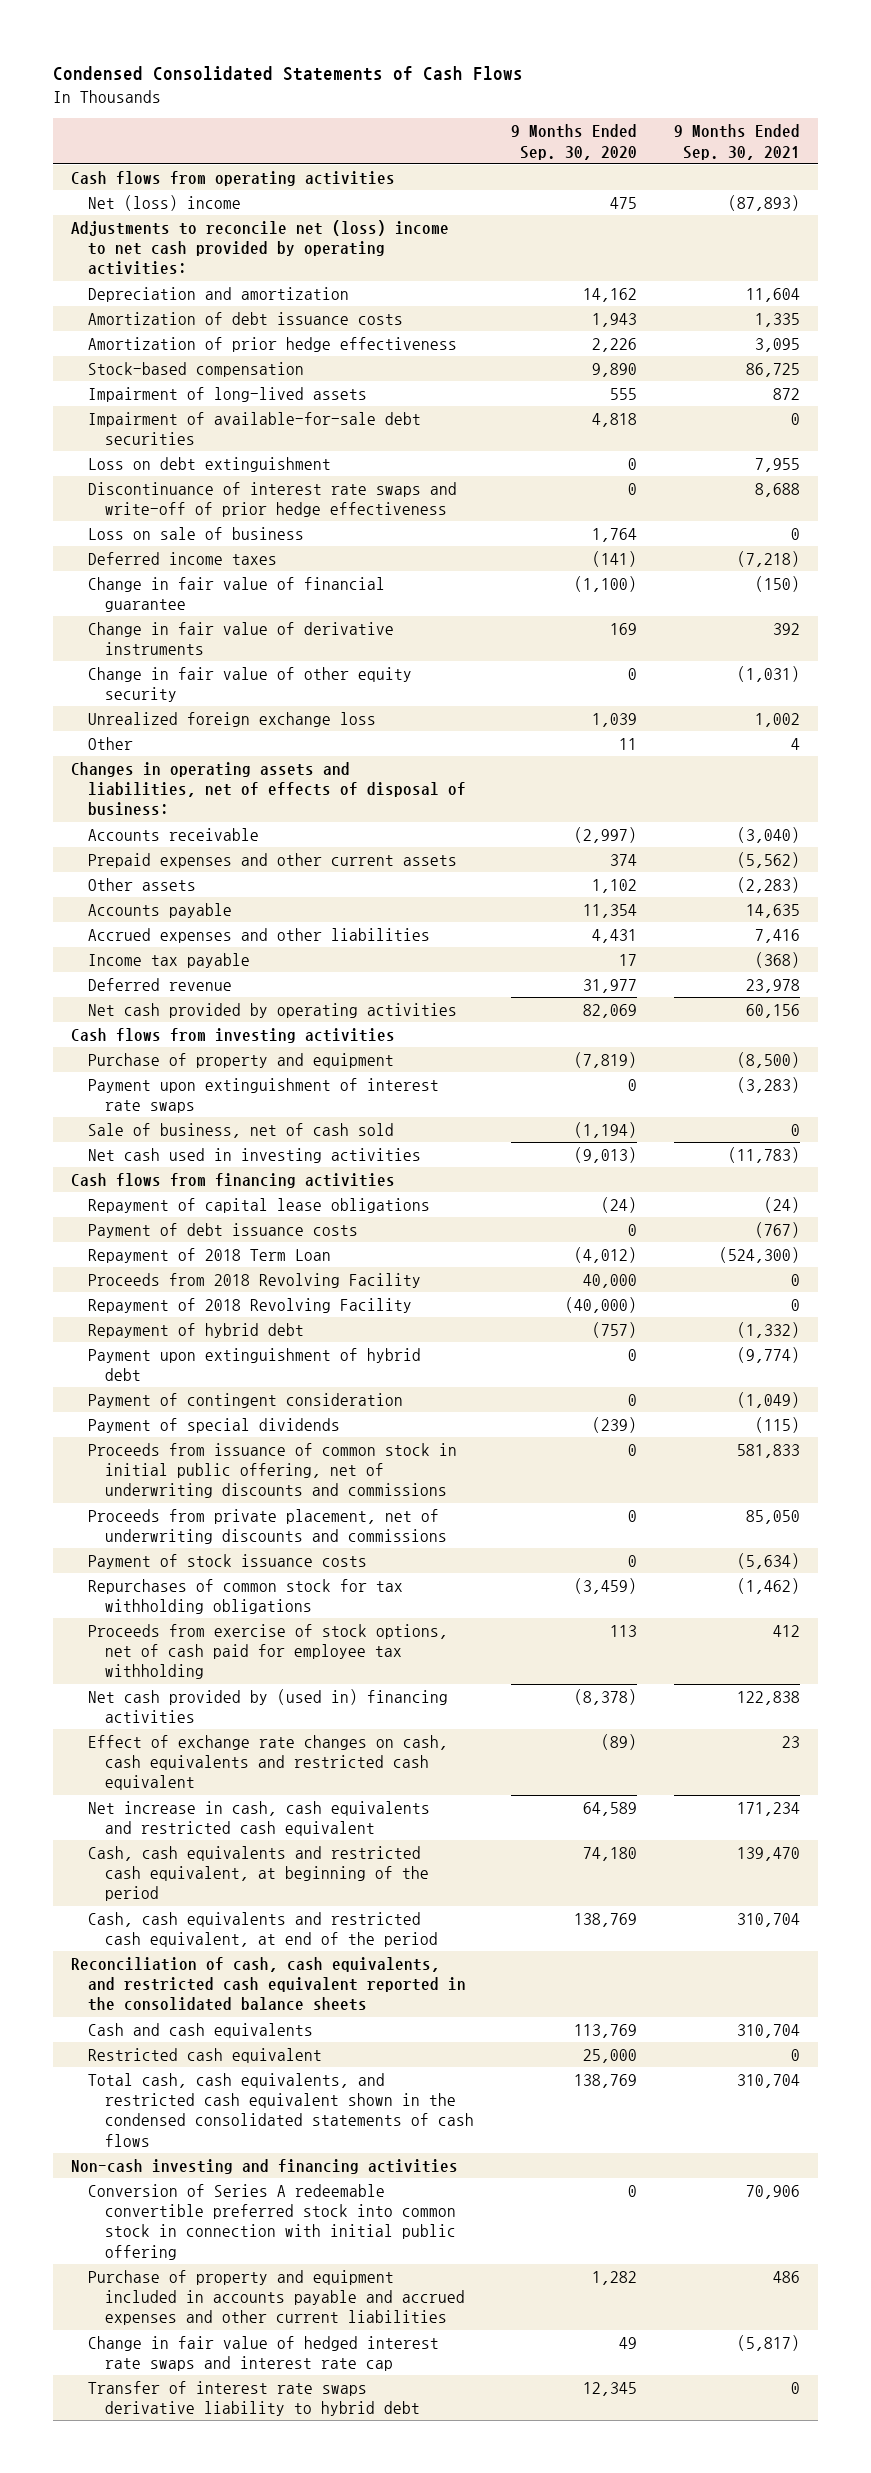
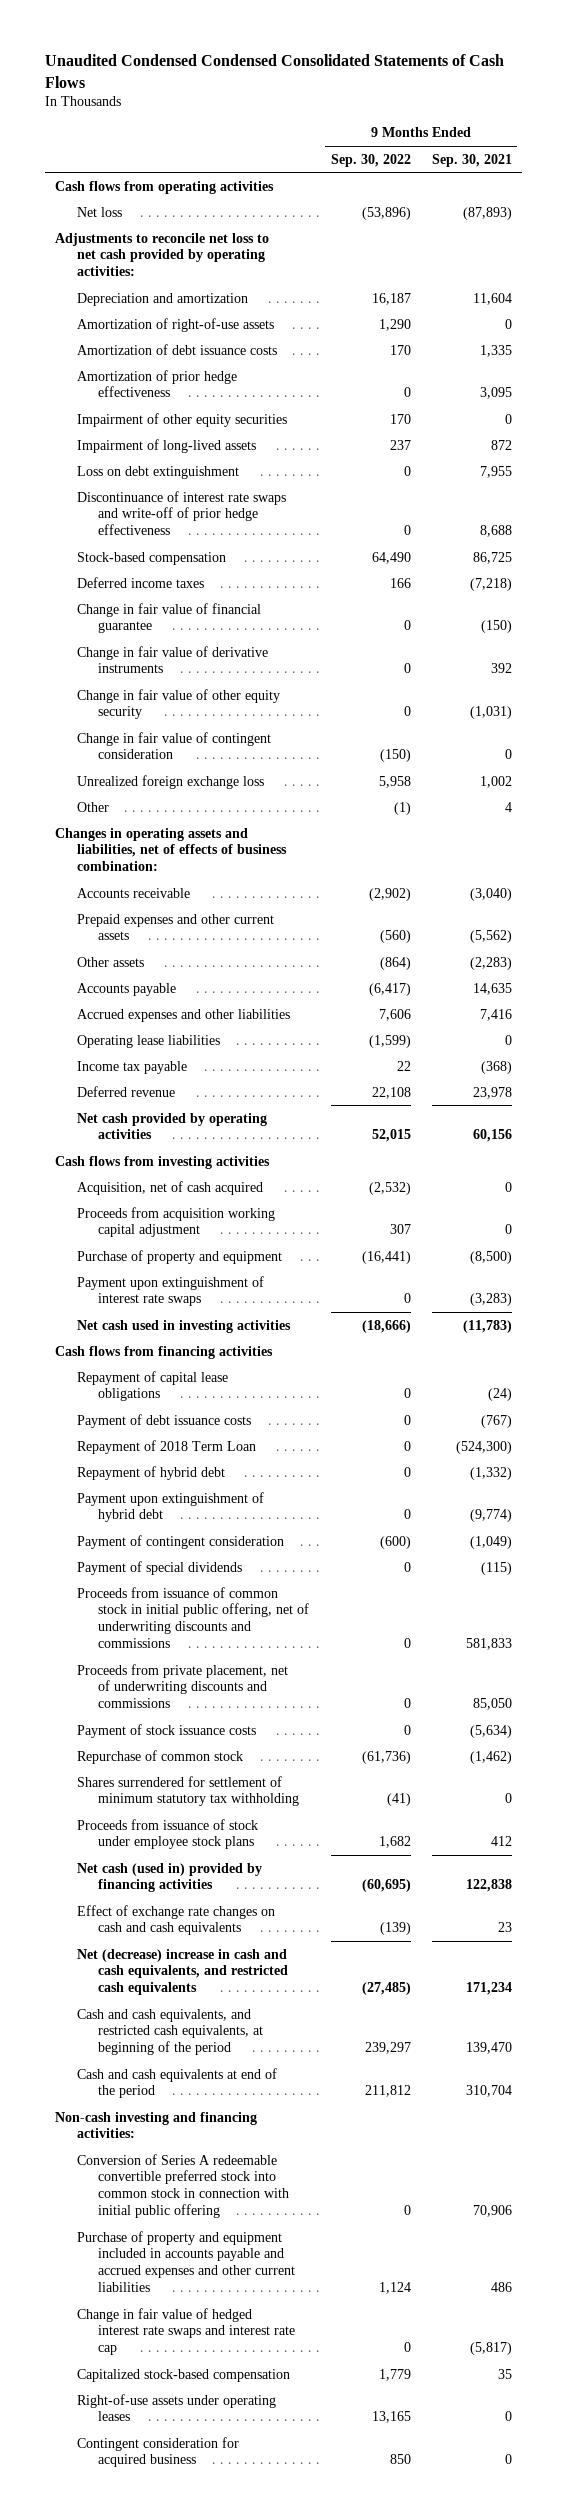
- Condensed Consolidated Statements of Cash Flows
+ Unaudited Condensed Condensed Consolidated Statements of Cash Flows
- | 9 Months Ended Sep. 30, 2020 | 9 Months Ended Sep. 30, 2021
+ | 9 Months Ended Sep. 30, 2022 | 9 Months Ended Sep. 30, 2021
- Net (loss) income | 475 | (87,893)
- Adjustments to reconcile net (loss) income to net cash provided by operating activities:
+ Net loss | (53,896) | (87,893)
+ Adjustments to reconcile net loss to net cash provided by operating activities:
+ Amortization of right-of-use assets | 1,290 | 0
+ Impairment of other equity securities | 170 | 0
- Impairment of available-for-sale debt securities | 4,818 | 0
- Loss on sale of business | 1,764 | 0
moved down: Stock-based compensation | 64,490 | 86,725
+ Change in fair value of contingent consideration | (150) | 0
- Changes in operating assets and liabilities, net of effects of disposal of business:
+ Changes in operating assets and liabilities, net of effects of business combination:
+ Operating lease liabilities | (1,599) | 0
+ Acquisition, net of cash acquired | (2,532) | 0
+ Proceeds from acquisition working capital adjustment | 307 | 0
- Sale of business, net of cash sold | (1,194) | 0
- Proceeds from 2018 Revolving Facility | 40,000 | 0
- Repayment of 2018 Revolving Facility | (40,000) | 0
- Repurchases of common stock for tax withholding obligations | (3,459) | (1,462)
- Proceeds from exercise of stock options, net of cash paid for employee tax withholding | 113 | 412
- Net cash provided by (used in) financing activities | (8,378) | 122,838
- Effect of exchange rate changes on cash, cash equivalents and restricted cash equivalent | (89) | 23
- Net increase in cash, cash equivalents and restricted cash equivalent | 64,589 | 171,234
- Cash, cash equivalents and restricted cash equivalent, at beginning of the period | 74,180 | 139,470
- Cash, cash equivalents and restricted cash equivalent, at end of the period | 138,769 | 310,704
- Reconciliation of cash, cash equivalents, and restricted cash equivalent reported in the consolidated balance sheets
- Cash and cash equivalents | 113,769 | 310,704
- Restricted cash equivalent | 25,000 | 0
- Total cash, cash equivalents, and restricted cash equivalent shown in the condensed consolidated statements of cash flows | 138,769 | 310,704
- Non-cash investing and financing activities
+ Repurchase of common stock | (61,736) | (1,462)
+ Shares surrendered for settlement of minimum statutory tax withholding | (41) | 0
+ Proceeds from issuance of stock under employee stock plans | 1,682 | 412
+ Net cash (used in) provided by financing activities | (60,695) | 122,838
+ Effect of exchange rate changes on cash and cash equivalents | (139) | 23
+ Net (decrease) increase in cash and cash equivalents, and restricted cash equivalents | (27,485) | 171,234
+ Cash and cash equivalents, and restricted cash equivalents, at beginning of the period | 239,297 | 139,470
+ Cash and cash equivalents at end of the period | 211,812 | 310,704
+ Non-cash investing and financing activities:
- Transfer of interest rate swaps derivative liability to hybrid debt | 12,345 | 0
+ Capitalized stock-based compensation | 1,779 | 35
+ Right-of-use assets under operating leases | 13,165 | 0
+ Contingent consideration for acquired business | 850 | 0

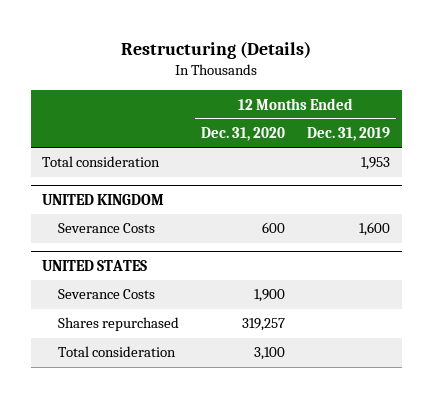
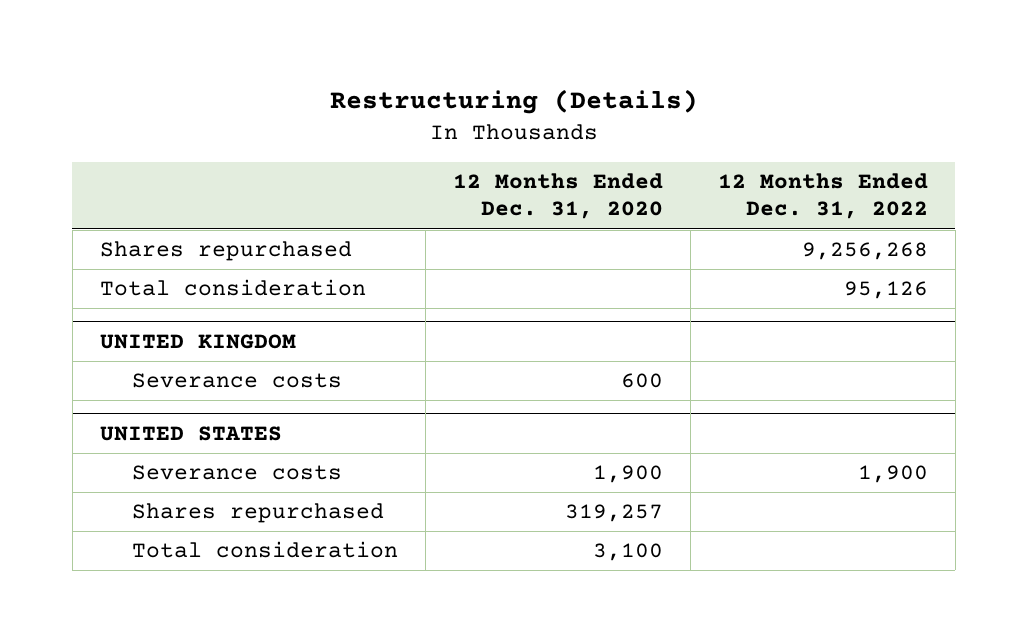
- | 12 Months Ended Dec. 31, 2020 | 12 Months Ended Dec. 31, 2019
+ | 12 Months Ended Dec. 31, 2020 | 12 Months Ended Dec. 31, 2022
+ Shares repurchased | | 9,256,268
@ UNITED KINGDOM
- Severance Costs | 600 | 1,600
+ Severance costs | 600 |
@ UNITED STATES
- Severance Costs | 1,900 |
+ Severance costs | 1,900 | 1,900

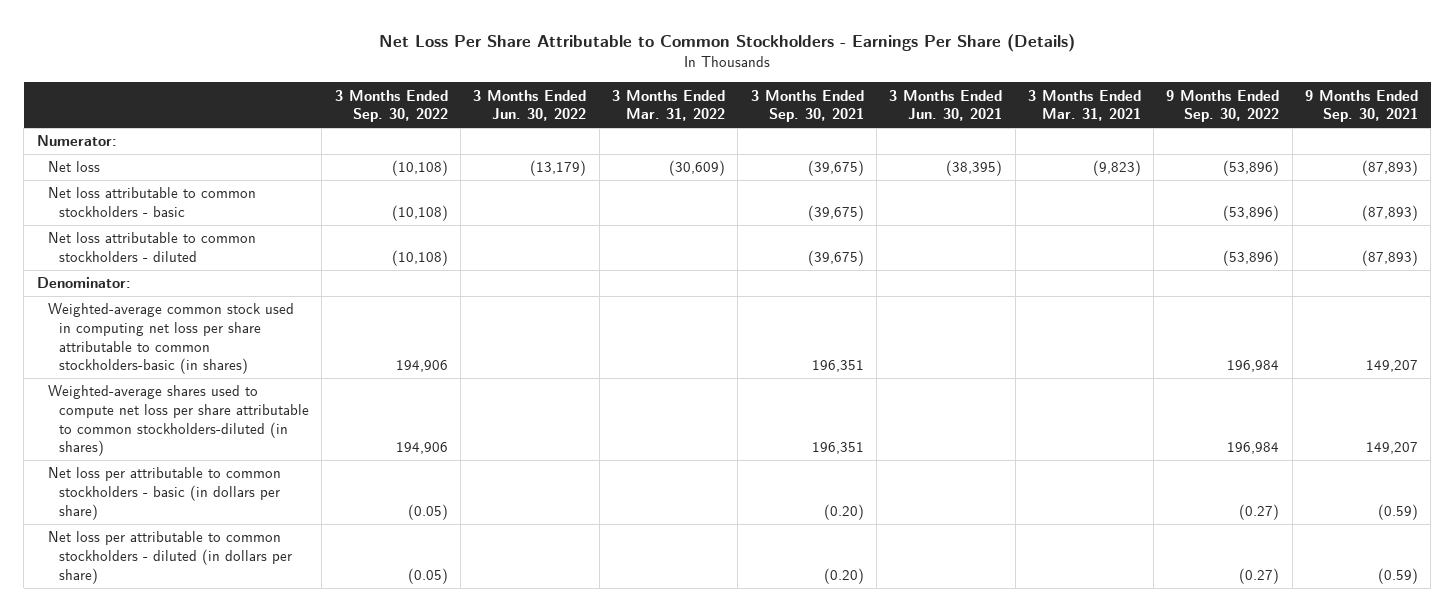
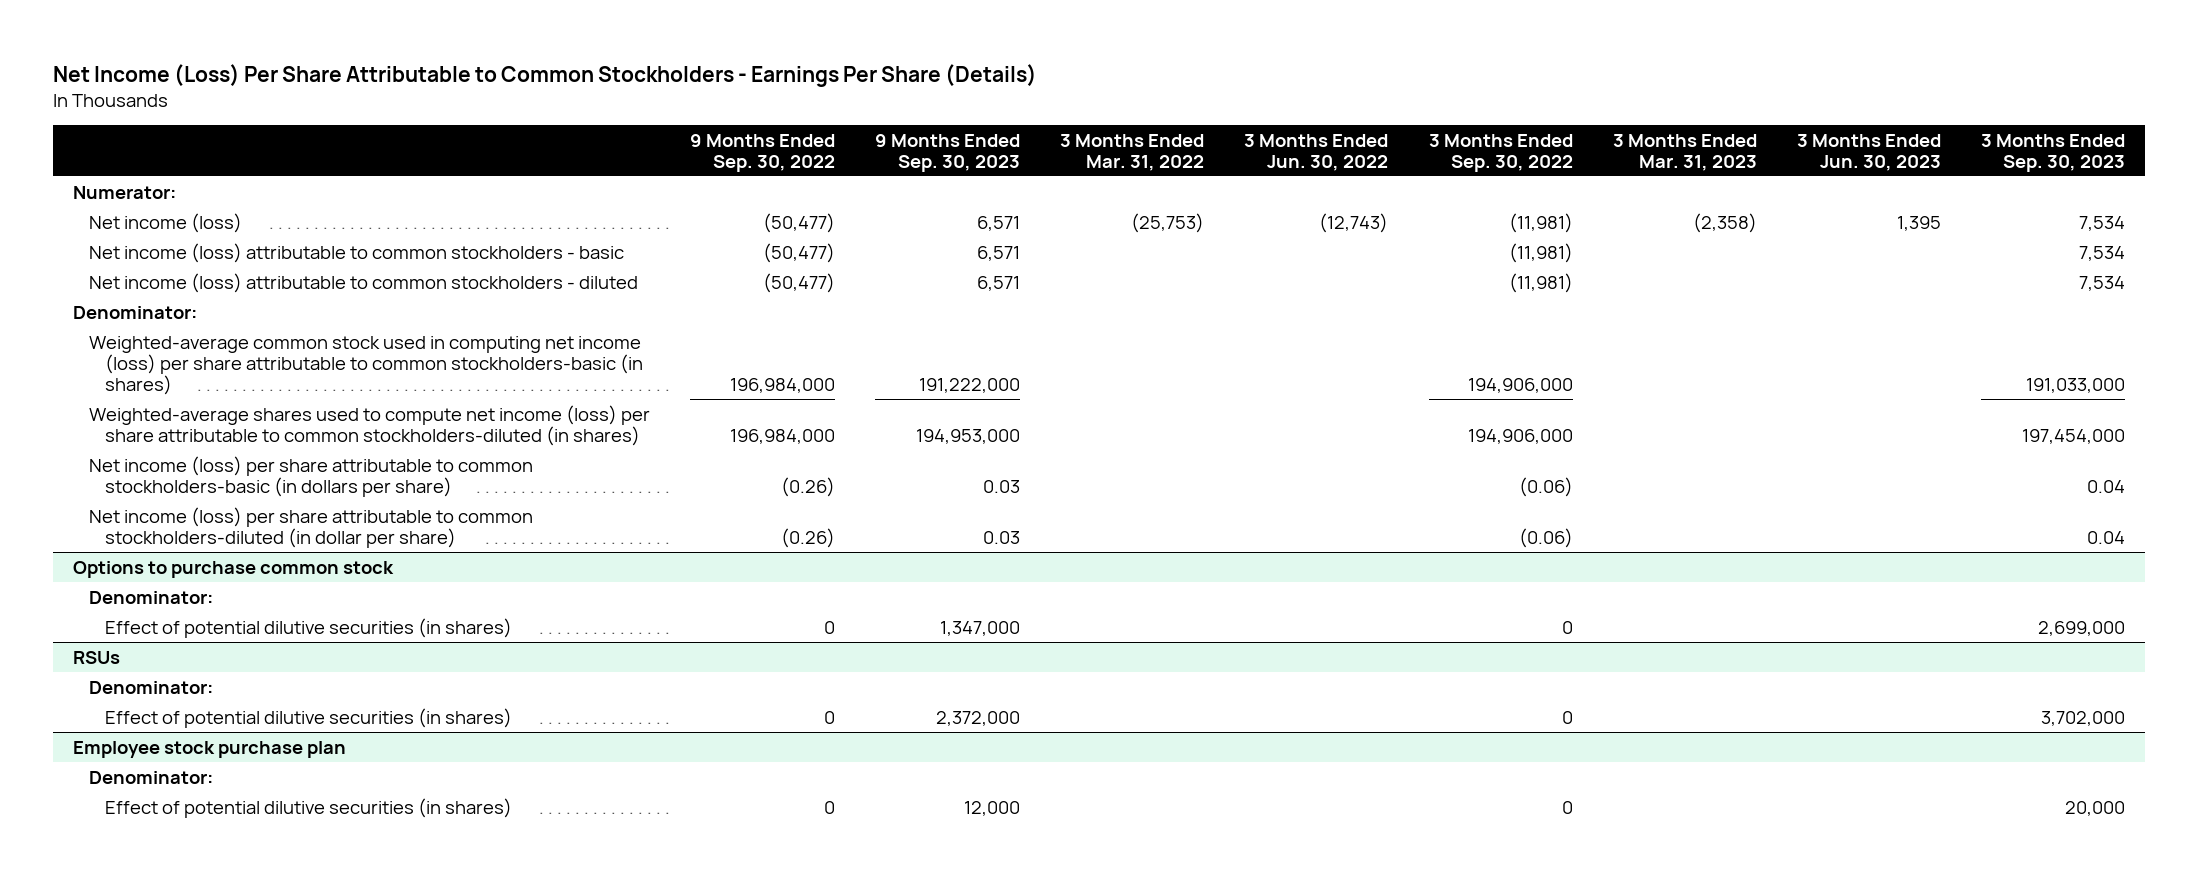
- Net Loss Per Share Attributable to Common Stockholders - Earnings Per Share (Details)
+ Net Income (Loss) Per Share Attributable to Common Stockholders - Earnings Per Share (Details)
- | 3 Months Ended Sep. 30, 2022 | 3 Months Ended Jun. 30, 2022 | 3 Months Ended Mar. 31, 2022 | 3 Months Ended Sep. 30, 2021 | 3 Months Ended Jun. 30, 2021 | 3 Months Ended Mar. 31, 2021 | 9 Months Ended Sep. 30, 2022 | 9 Months Ended Sep. 30, 2021
+ | 9 Months Ended Sep. 30, 2022 | 9 Months Ended Sep. 30, 2023 | 3 Months Ended Mar. 31, 2022 | 3 Months Ended Jun. 30, 2022 | 3 Months Ended Sep. 30, 2022 | 3 Months Ended Mar. 31, 2023 | 3 Months Ended Jun. 30, 2023 | 3 Months Ended Sep. 30, 2023
- Net loss | (10,108) | (13,179) | (30,609) | (39,675) | (38,395) | (9,823) | (53,896) | (87,893)
- Net loss attributable to common stockholders - basic | (10,108) | | | (39,675) | | | (53,896) | (87,893)
- Net loss attributable to common stockholders - diluted | (10,108) | | | (39,675) | | | (53,896) | (87,893)
+ Net income (loss) | (50,477) | 6,571 | (25,753) | (12,743) | (11,981) | (2,358) | 1,395 | 7,534
+ Net income (loss) attributable to common stockholders - basic | (50,477) | 6,571 | | | (11,981) | | | 7,534
+ Net income (loss) attributable to common stockholders - diluted | (50,477) | 6,571 | | | (11,981) | | | 7,534
- Weighted-average common stock used in computing net loss per share attributable to common stockholders-basic (in shares) | 194,906 | | | 196,351 | | | 196,984 | 149,207
- Weighted-average shares used to compute net loss per share attributable to common stockholders-diluted (in shares) | 194,906 | | | 196,351 | | | 196,984 | 149,207
- Net loss per attributable to common stockholders - basic (in dollars per share) | (0.05) | | | (0.20) | | | (0.27) | (0.59)
- Net loss per attributable to common stockholders - diluted (in dollars per share) | (0.05) | | | (0.20) | | | (0.27) | (0.59)
+ Weighted-average common stock used in computing net income (loss) per share attributable to common stockholders-basic (in shares) | 196,984,000 | 191,222,000 | | | 194,906,000 | | | 191,033,000
+ Weighted-average shares used to compute net income (loss) per share attributable to common stockholders-diluted (in shares) | 196,984,000 | 194,953,000 | | | 194,906,000 | | | 197,454,000
+ Net income (loss) per share attributable to common stockholders-basic (in dollars per share) | (0.26) | 0.03 | | | (0.06) | | | 0.04
+ Net income (loss) per share attributable to common stockholders-diluted (in dollar per share) | (0.26) | 0.03 | | | (0.06) | | | 0.04
+ Options to purchase common stock
+ Denominator:
+ Effect of potential dilutive securities (in shares) | 0 | 1,347,000 | | | 0 | | | 2,699,000
+ RSUs
+ Denominator:
+ Effect of potential dilutive securities (in shares) | 0 | 2,372,000 | | | 0 | | | 3,702,000
+ Employee stock purchase plan
+ Denominator:
+ Effect of potential dilutive securities (in shares) | 0 | 12,000 | | | 0 | | | 20,000

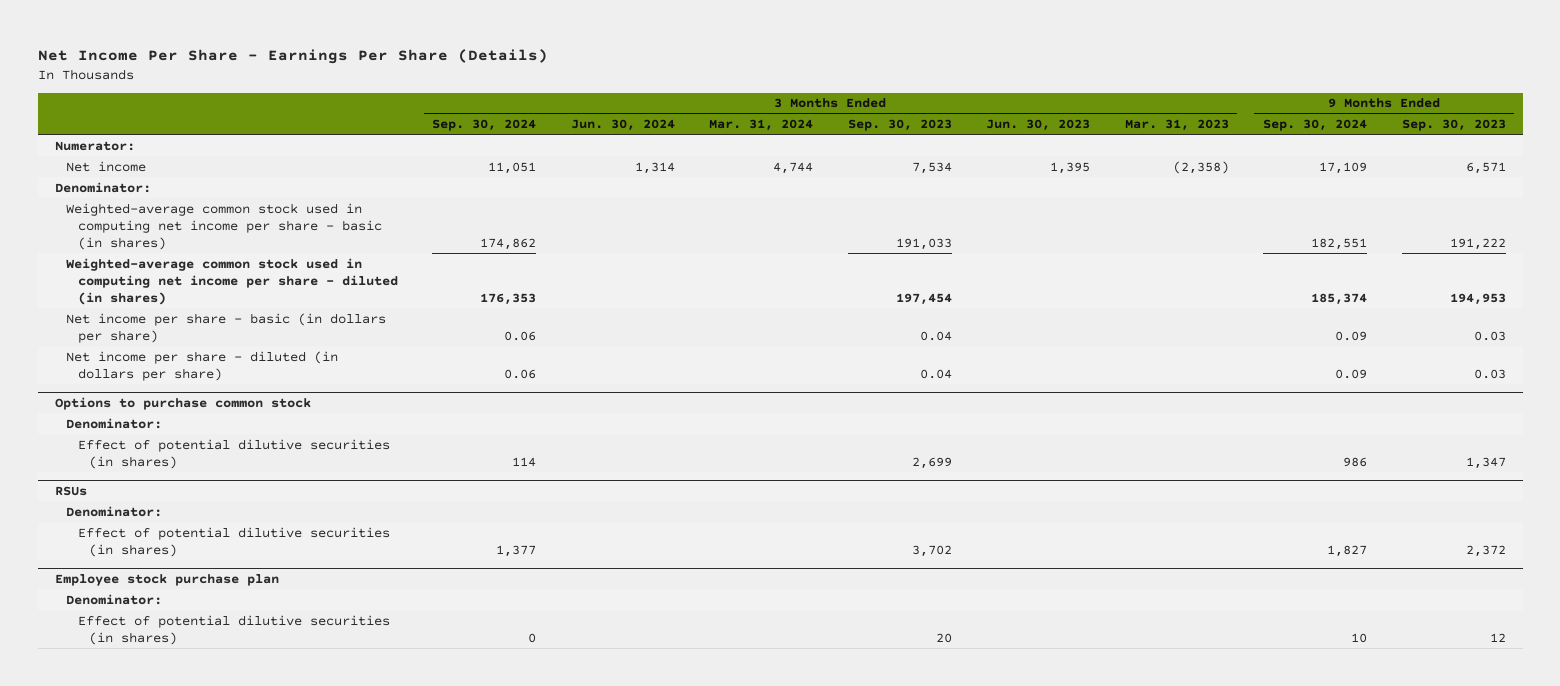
- Net Income (Loss) Per Share Attributable to Common Stockholders - Earnings Per Share (Details)
+ Net Income Per Share - Earnings Per Share (Details)
- | 9 Months Ended Sep. 30, 2022 | 9 Months Ended Sep. 30, 2023 | 3 Months Ended Mar. 31, 2022 | 3 Months Ended Jun. 30, 2022 | 3 Months Ended Sep. 30, 2022 | 3 Months Ended Mar. 31, 2023 | 3 Months Ended Jun. 30, 2023 | 3 Months Ended Sep. 30, 2023
+ | 3 Months Ended Sep. 30, 2024 | 3 Months Ended Jun. 30, 2024 | 3 Months Ended Mar. 31, 2024 | 3 Months Ended Sep. 30, 2023 | 3 Months Ended Jun. 30, 2023 | 3 Months Ended Mar. 31, 2023 | 9 Months Ended Sep. 30, 2024 | 9 Months Ended Sep. 30, 2023
- Net income (loss) | (50,477) | 6,571 | (25,753) | (12,743) | (11,981) | (2,358) | 1,395 | 7,534
- Net income (loss) attributable to common stockholders - basic | (50,477) | 6,571 | | | (11,981) | | | 7,534
- Net income (loss) attributable to common stockholders - diluted | (50,477) | 6,571 | | | (11,981) | | | 7,534
+ Net income | 11,051 | 1,314 | 4,744 | 7,534 | 1,395 | (2,358) | 17,109 | 6,571
- Weighted-average common stock used in computing net income (loss) per share attributable to common stockholders-basic (in shares) | 196,984,000 | 191,222,000 | | | 194,906,000 | | | 191,033,000
- Weighted-average shares used to compute net income (loss) per share attributable to common stockholders-diluted (in shares) | 196,984,000 | 194,953,000 | | | 194,906,000 | | | 197,454,000
- Net income (loss) per share attributable to common stockholders-basic (in dollars per share) | (0.26) | 0.03 | | | (0.06) | | | 0.04
- Net income (loss) per share attributable to common stockholders-diluted (in dollar per share) | (0.26) | 0.03 | | | (0.06) | | | 0.04
+ Weighted-average common stock used in computing net income per share - basic (in shares) | 174,862 | | | 191,033 | | | 182,551 | 191,222
+ Weighted-average common stock used in computing net income per share - diluted (in shares) | 176,353 | | | 197,454 | | | 185,374 | 194,953
+ Net income per share - basic (in dollars per share) | 0.06 | | | 0.04 | | | 0.09 | 0.03
+ Net income per share - diluted (in dollars per share) | 0.06 | | | 0.04 | | | 0.09 | 0.03
@ Options to purchase common stock
- Effect of potential dilutive securities (in shares) | 0 | 1,347,000 | | | 0 | | | 2,699,000
+ Effect of potential dilutive securities (in shares) | 114 | | | 2,699 | | | 986 | 1,347
@ RSUs
- Effect of potential dilutive securities (in shares) | 0 | 2,372,000 | | | 0 | | | 3,702,000
+ Effect of potential dilutive securities (in shares) | 1,377 | | | 3,702 | | | 1,827 | 2,372
@ Employee stock purchase plan
- Effect of potential dilutive securities (in shares) | 0 | 12,000 | | | 0 | | | 20,000
+ Effect of potential dilutive securities (in shares) | 0 | | | 20 | | | 10 | 12

